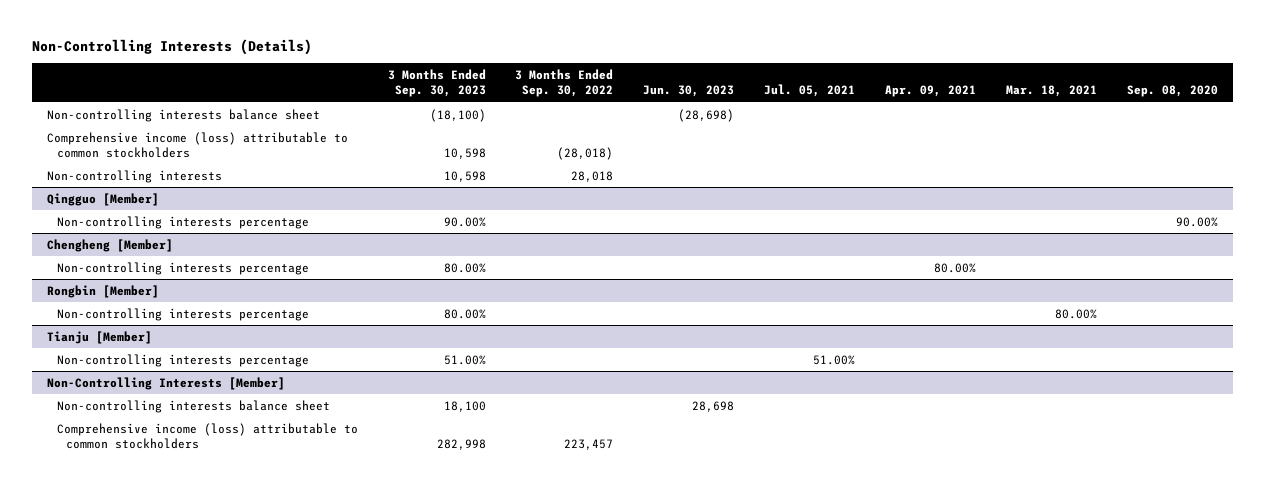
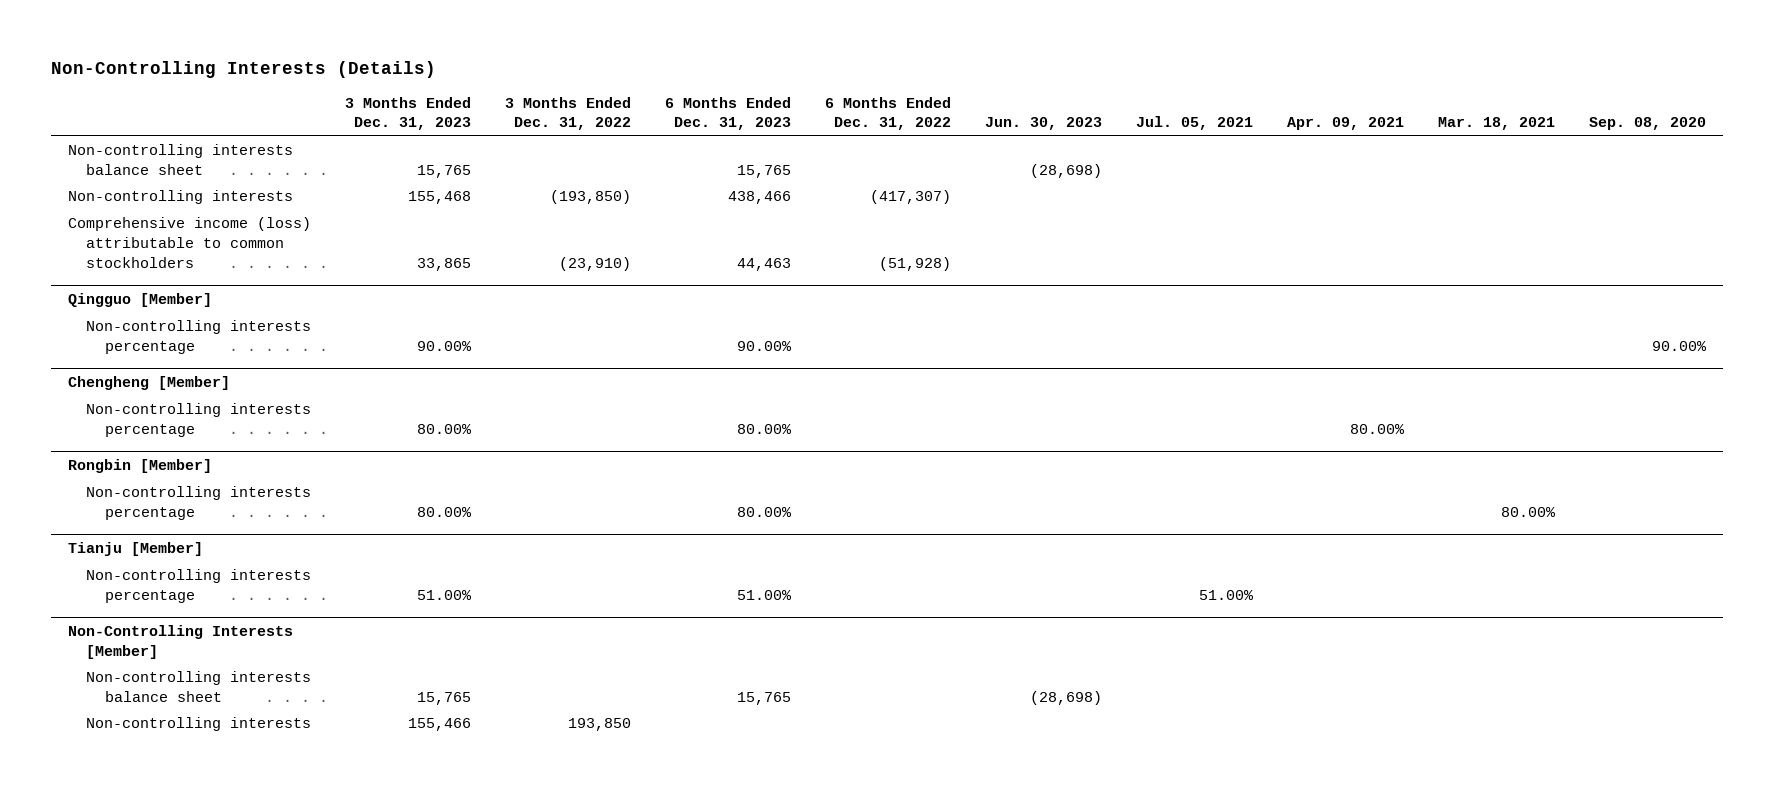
- | 3 Months Ended Sep. 30, 2023 | 3 Months Ended Sep. 30, 2022 | Jun. 30, 2023 | Jul. 05, 2021 | Apr. 09, 2021 | Mar. 18, 2021 | Sep. 08, 2020
+ | 3 Months Ended Dec. 31, 2023 | 3 Months Ended Dec. 31, 2022 | 6 Months Ended Dec. 31, 2023 | 6 Months Ended Dec. 31, 2022 | Jun. 30, 2023 | Jul. 05, 2021 | Apr. 09, 2021 | Mar. 18, 2021 | Sep. 08, 2020
moved down: Comprehensive income (loss) attributable to common stockholders | 33,865 | (23,910) | 44,463 | (51,928) | | | | |
@ Non-Controlling Interests [Member]
- Non-controlling interests balance sheet | 18,100 | | 28,698 | | | |
- Comprehensive income (loss) attributable to common stockholders | 282,998 | 223,457 | | | | |
+ Non-controlling interests balance sheet | 15,765 | | 15,765 | | (28,698) | | | |
+ Non-controlling interests | 155,466 | 193,850 | | | | | | |

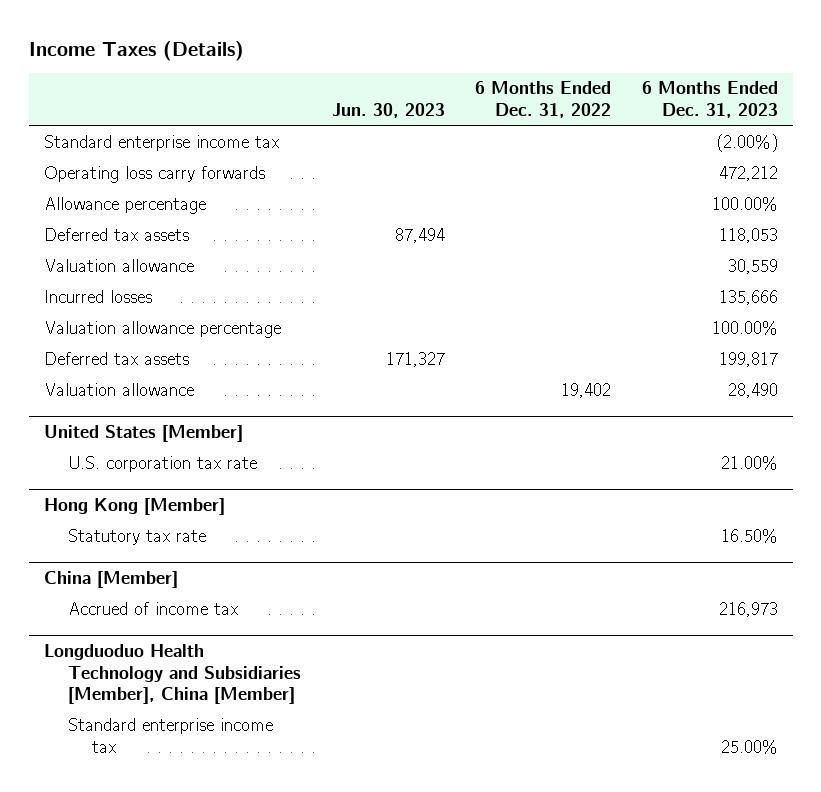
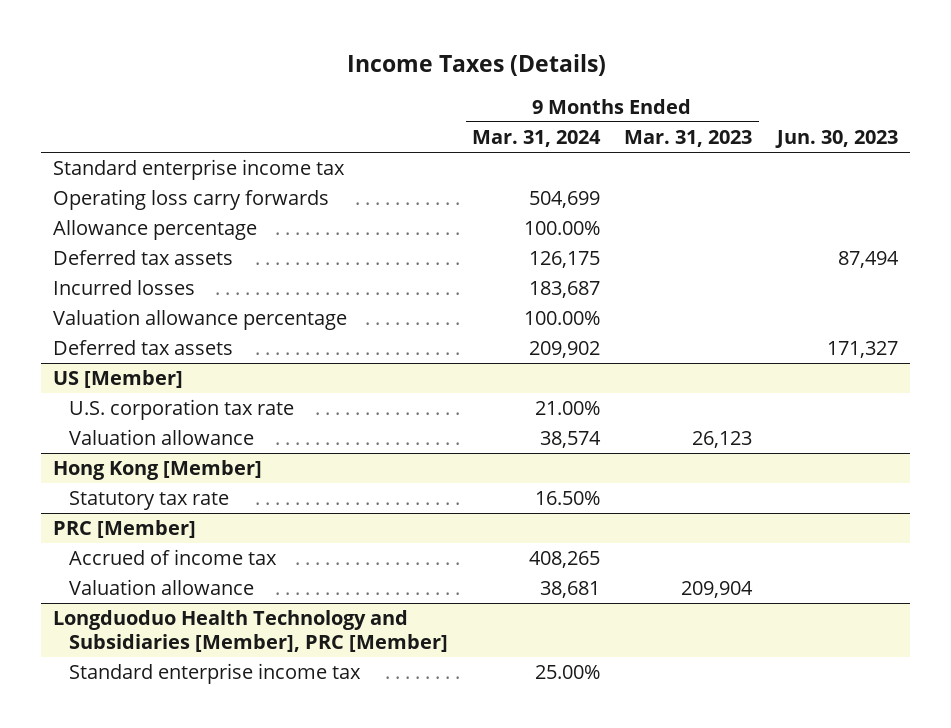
- | Jun. 30, 2023 | 6 Months Ended Dec. 31, 2022 | 6 Months Ended Dec. 31, 2023
+ | 9 Months Ended Mar. 31, 2024 | 9 Months Ended Mar. 31, 2023 | Jun. 30, 2023
- Valuation allowance | | | 30,559
- Valuation allowance | | 19,402 | 28,490
- United States [Member]
+ US [Member]
+ Valuation allowance | 38,574 | 26,123 |
- China [Member]
+ PRC [Member]
- Longduoduo Health Technology and Subsidiaries [Member], China [Member]
+ Valuation allowance | 38,681 | 209,904 |
+ Longduoduo Health Technology and Subsidiaries [Member], PRC [Member]

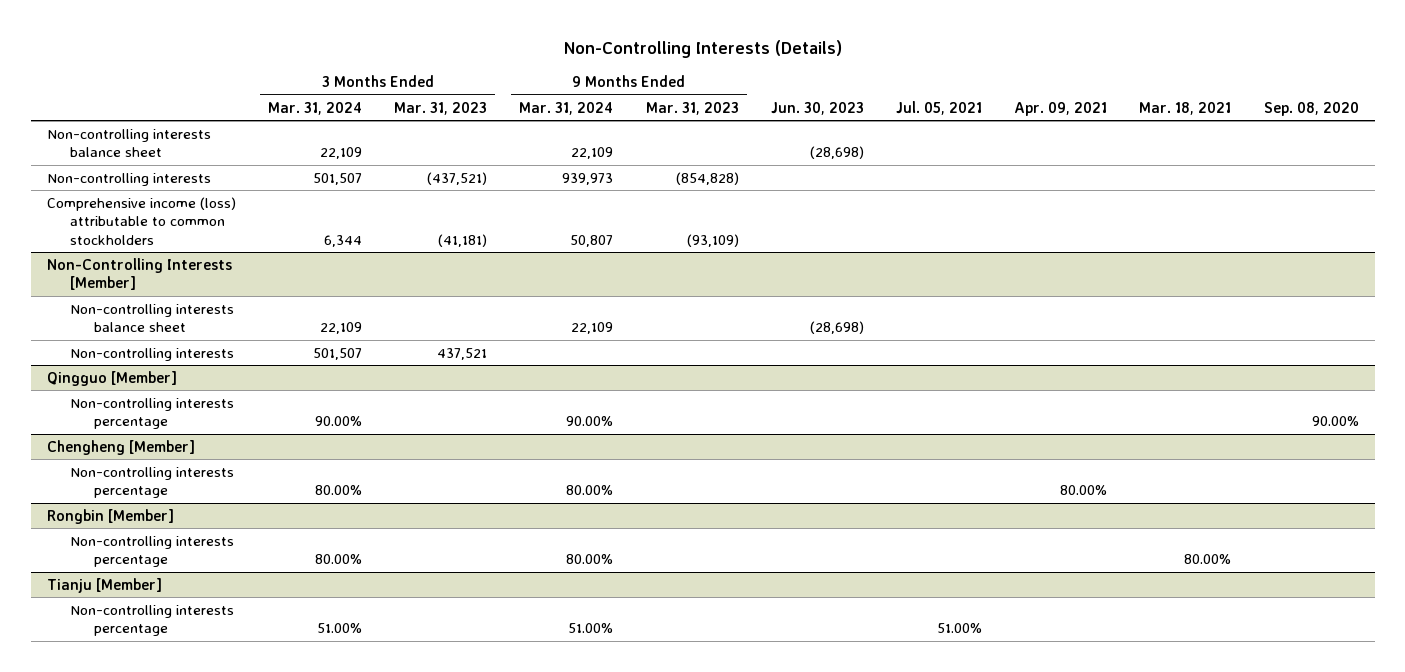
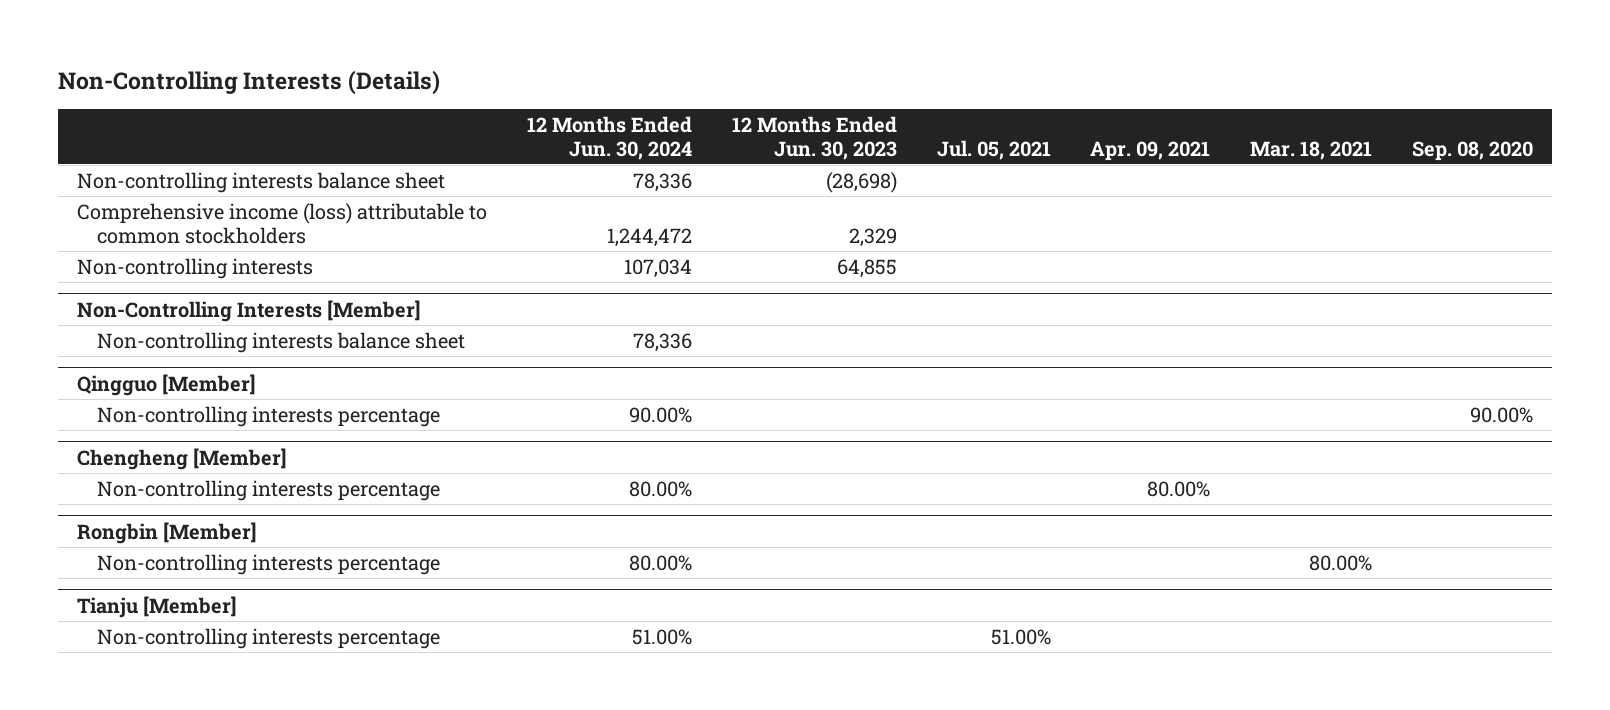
- | 3 Months Ended Mar. 31, 2024 | 3 Months Ended Mar. 31, 2023 | 9 Months Ended Mar. 31, 2024 | 9 Months Ended Mar. 31, 2023 | Jun. 30, 2023 | Jul. 05, 2021 | Apr. 09, 2021 | Mar. 18, 2021 | Sep. 08, 2020
+ | 12 Months Ended Jun. 30, 2024 | 12 Months Ended Jun. 30, 2023 | Jul. 05, 2021 | Apr. 09, 2021 | Mar. 18, 2021 | Sep. 08, 2020
moved down: Non-controlling interests | 107,034 | 64,855 | | | |
@ Non-Controlling Interests [Member]
- Non-controlling interests | 501,507 | 437,521 | | | | | | |

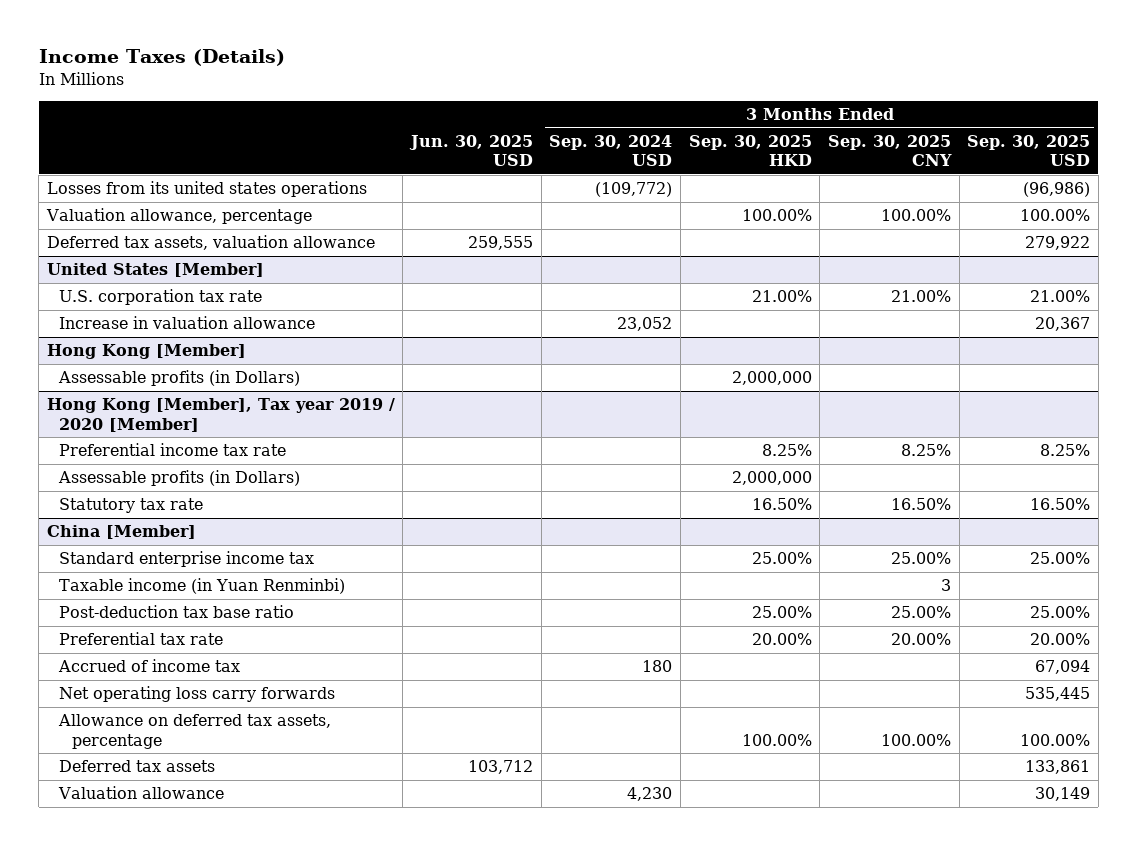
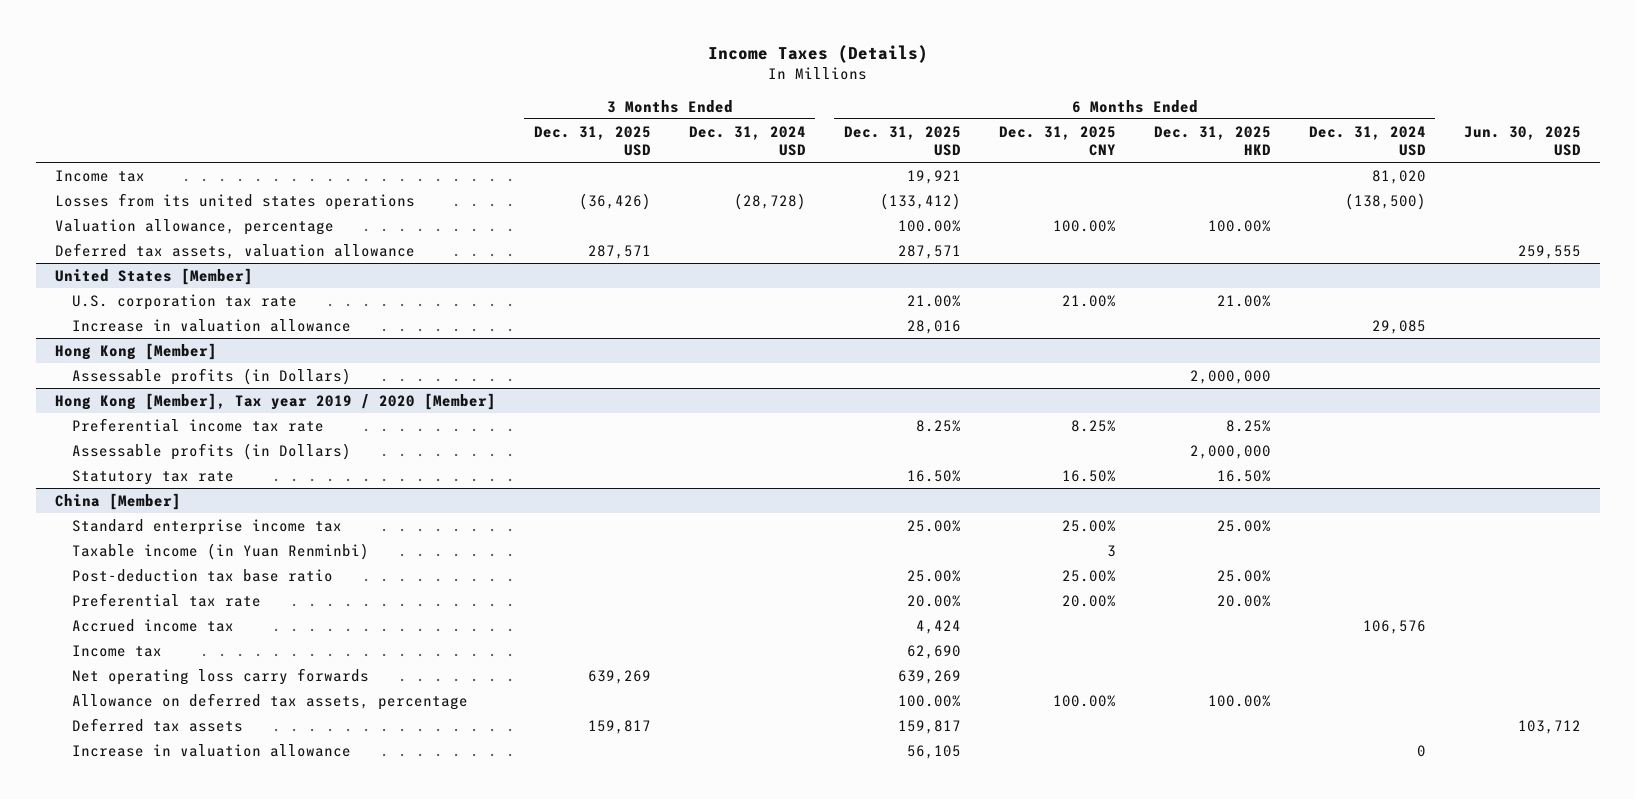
- | Jun. 30, 2025 USD | 3 Months Ended Sep. 30, 2024 USD | 3 Months Ended Sep. 30, 2025 HKD | 3 Months Ended Sep. 30, 2025 CNY | 3 Months Ended Sep. 30, 2025 USD
+ | 3 Months Ended Dec. 31, 2025 USD | 3 Months Ended Dec. 31, 2024 USD | 6 Months Ended Dec. 31, 2025 USD | 6 Months Ended Dec. 31, 2025 CNY | 6 Months Ended Dec. 31, 2025 HKD | 6 Months Ended Dec. 31, 2024 USD | Jun. 30, 2025 USD
+ Income tax | | | 19,921 | | | 81,020 |
@ China [Member]
- Accrued of income tax | | 180 | | | 67,094
+ Accrued income tax | | | 4,424 | | | 106,576 |
+ Income tax | | | 62,690 | | | |
- Valuation allowance | | 4,230 | | | 30,149
+ Increase in valuation allowance | | | 56,105 | | | 0 |

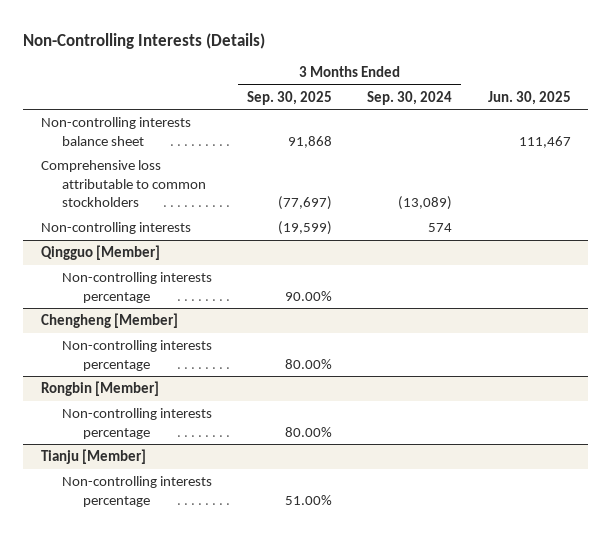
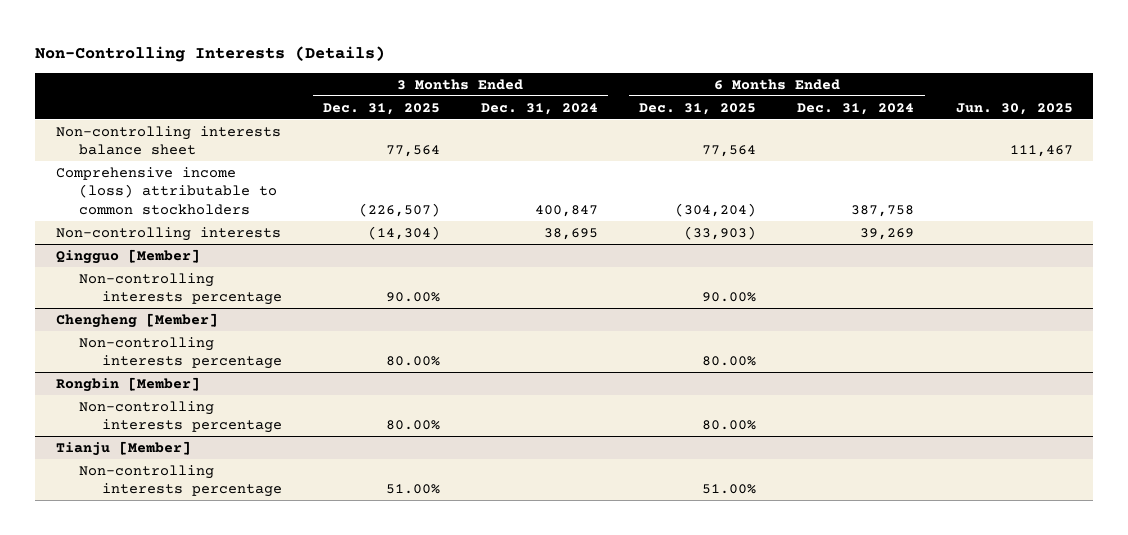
- | 3 Months Ended Sep. 30, 2025 | 3 Months Ended Sep. 30, 2024 | Jun. 30, 2025
+ | 3 Months Ended Dec. 31, 2025 | 3 Months Ended Dec. 31, 2024 | 6 Months Ended Dec. 31, 2025 | 6 Months Ended Dec. 31, 2024 | Jun. 30, 2025
- Comprehensive loss attributable to common stockholders | (77,697) | (13,089) |
+ Comprehensive income (loss) attributable to common stockholders | (226,507) | 400,847 | (304,204) | 387,758 |

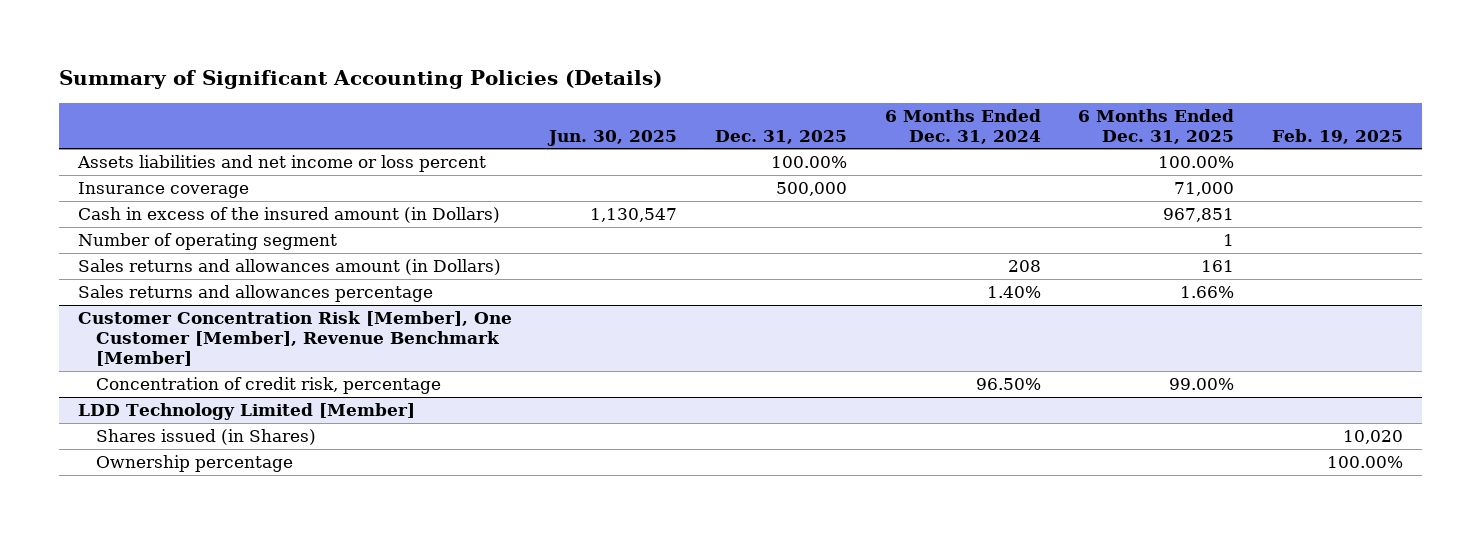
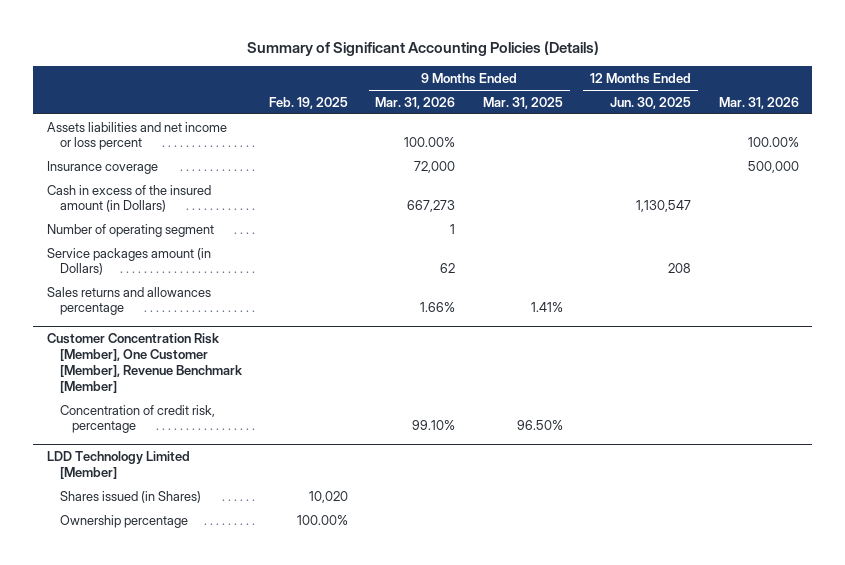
- | Jun. 30, 2025 | Dec. 31, 2025 | 6 Months Ended Dec. 31, 2024 | 6 Months Ended Dec. 31, 2025 | Feb. 19, 2025
+ | Feb. 19, 2025 | 9 Months Ended Mar. 31, 2026 | 9 Months Ended Mar. 31, 2025 | 12 Months Ended Jun. 30, 2025 | Mar. 31, 2026
- Sales returns and allowances amount (in Dollars) | | | 208 | 161 |
+ Service packages amount (in Dollars) | | 62 | | 208 |

